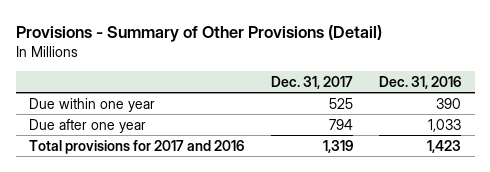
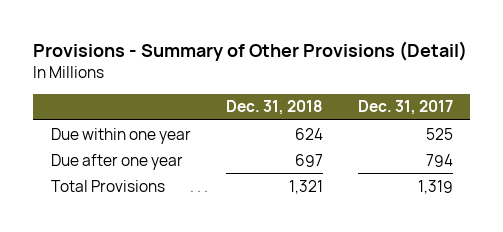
- | Dec. 31, 2017 | Dec. 31, 2016
+ | Dec. 31, 2018 | Dec. 31, 2017
- Total provisions for 2017 and 2016 | 1,319 | 1,423
+ Total Provisions | 1,321 | 1,319

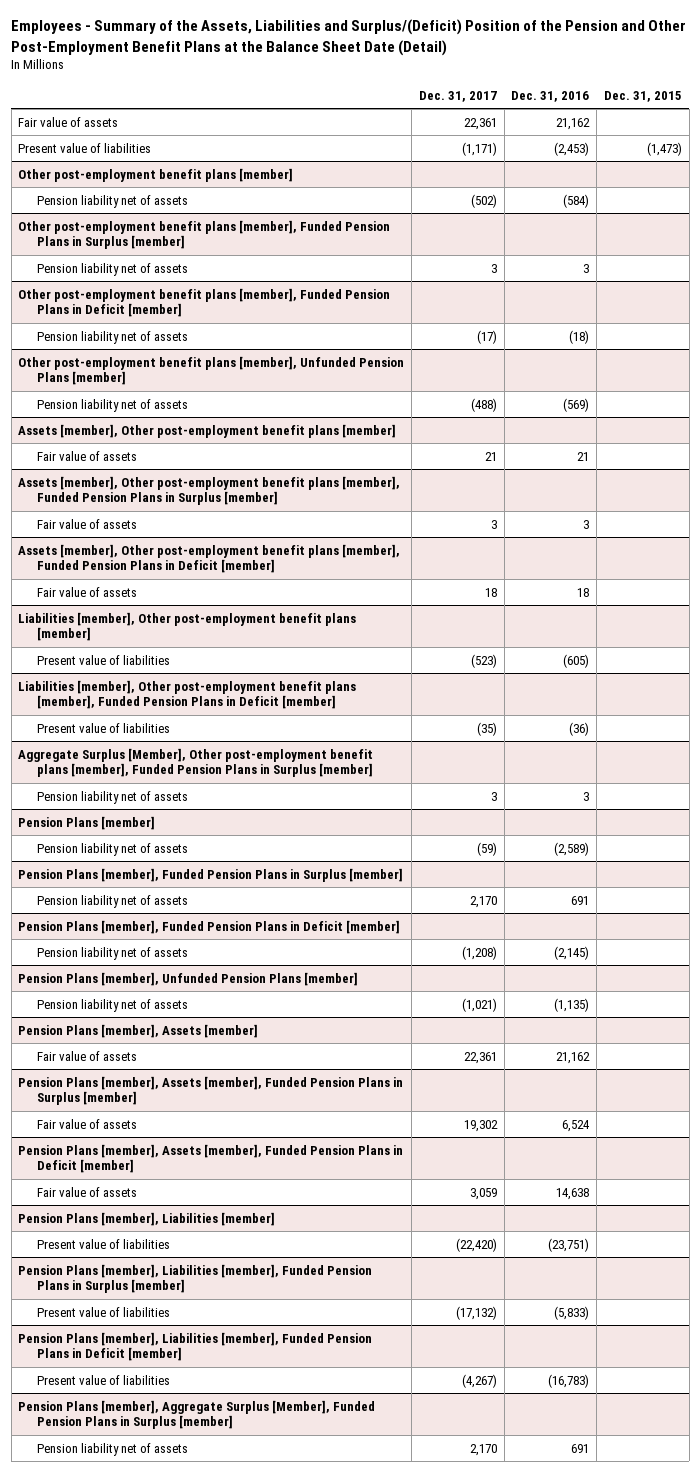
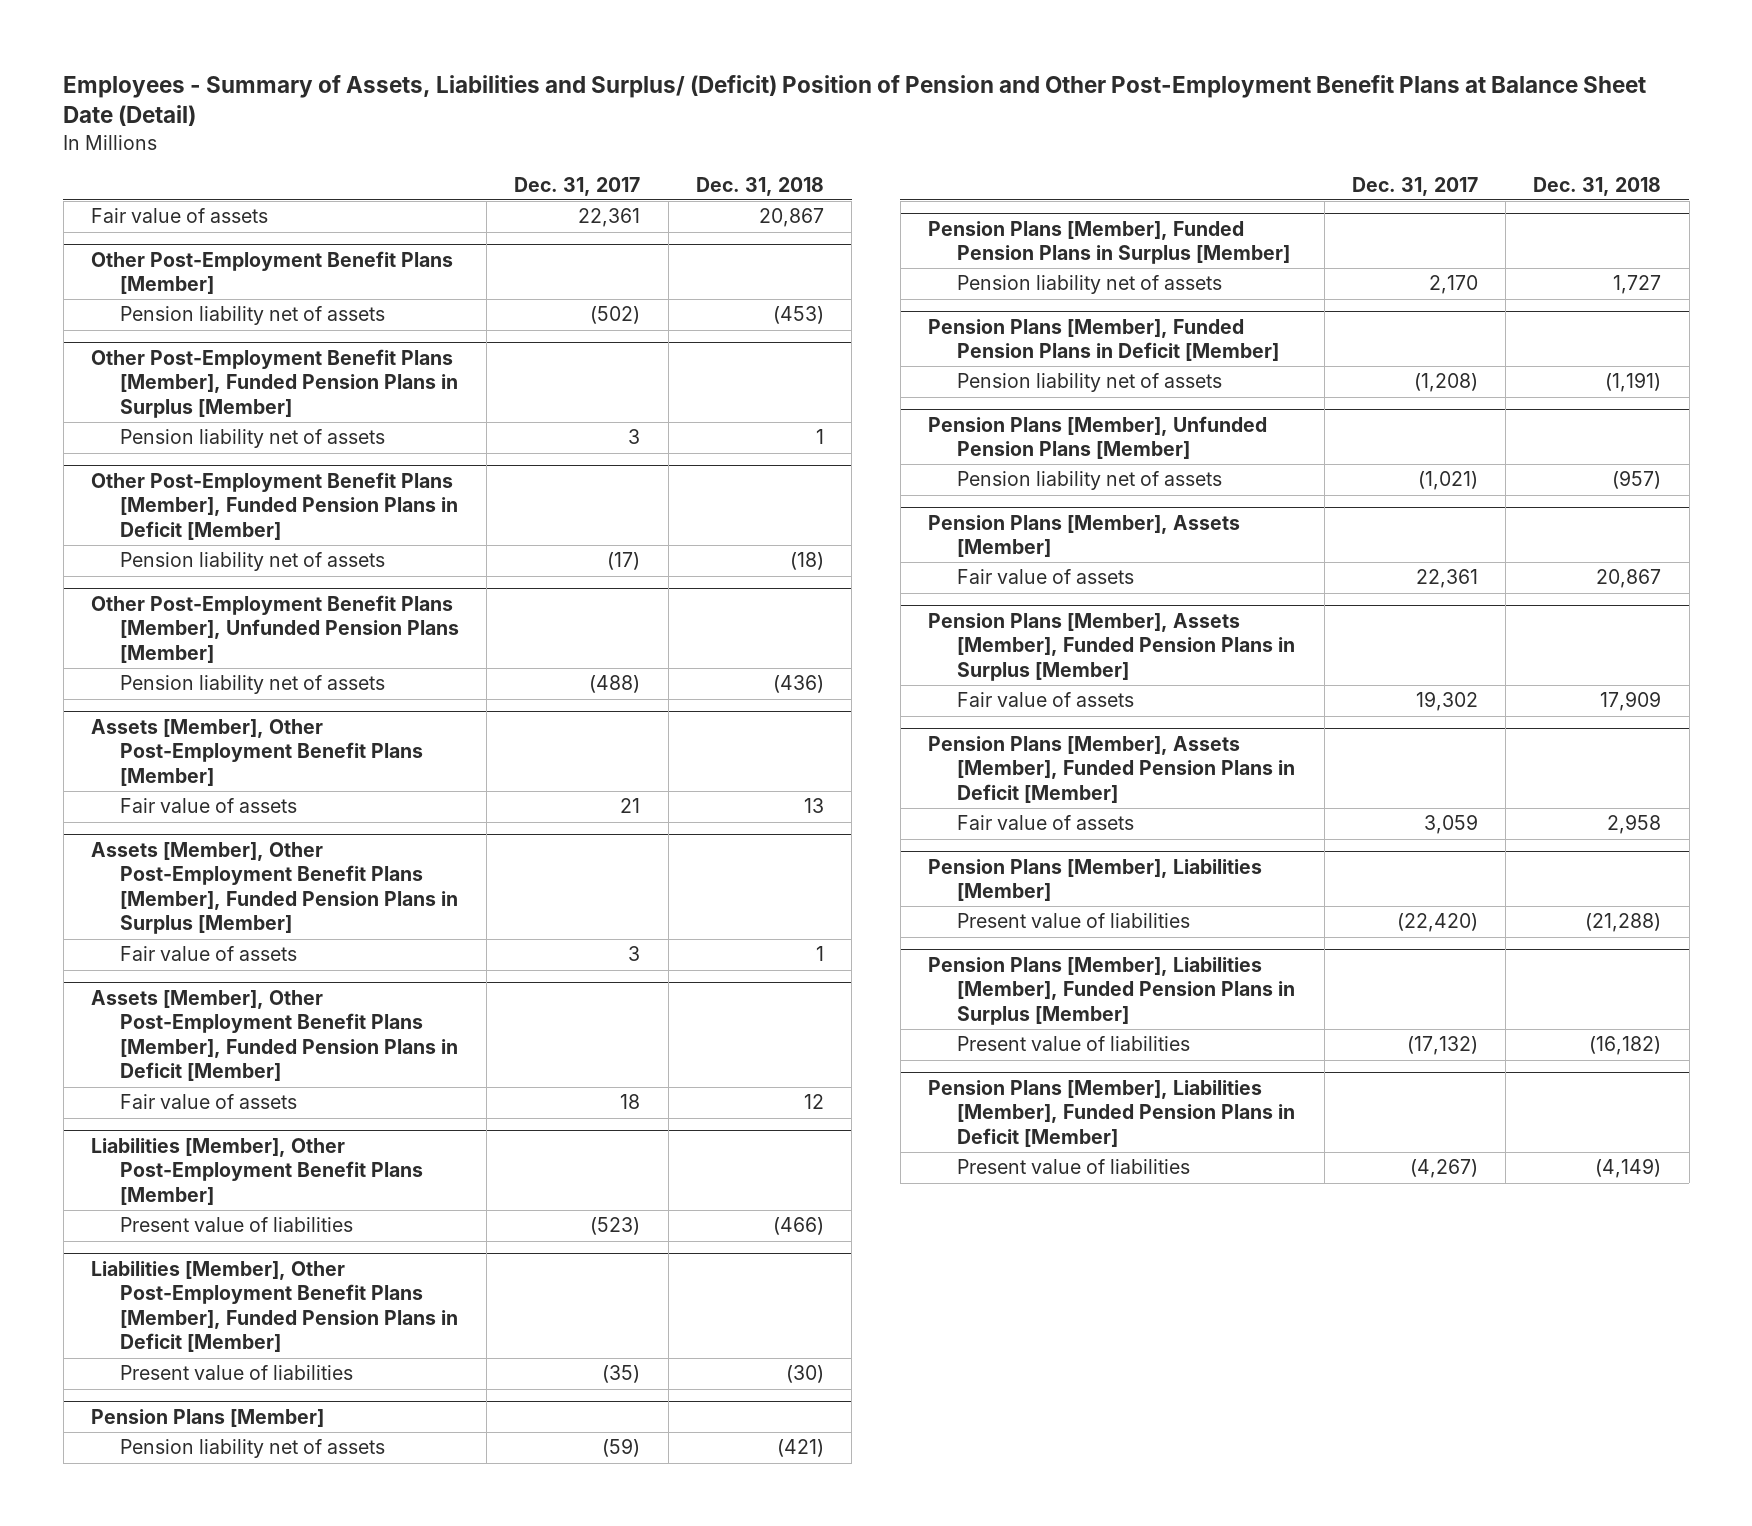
- Employees - Summary of the Assets, Liabilities and Surplus/(Deficit) Position of the Pension and Other Post-Employment Benefit Plans at the Balance Sheet Date (Detail)
+ Employees - Summary of Assets, Liabilities and Surplus/ (Deficit) Position of Pension and Other Post-Employment Benefit Plans at Balance Sheet Date (Detail)
- | Dec. 31, 2017 | Dec. 31, 2016 | Dec. 31, 2015
+ | Dec. 31, 2017 | Dec. 31, 2018
- Present value of liabilities | (1,171) | (2,453) | (1,473)
- Other post-employment benefit plans [member]
+ Other Post-Employment Benefit Plans [Member]
- Other post-employment benefit plans [member], Funded Pension Plans in Surplus [member]
+ Other Post-Employment Benefit Plans [Member], Funded Pension Plans in Surplus [Member]
- Other post-employment benefit plans [member], Funded Pension Plans in Deficit [member]
+ Other Post-Employment Benefit Plans [Member], Funded Pension Plans in Deficit [Member]
- Other post-employment benefit plans [member], Unfunded Pension Plans [member]
+ Other Post-Employment Benefit Plans [Member], Unfunded Pension Plans [Member]
- Assets [member], Other post-employment benefit plans [member]
+ Assets [Member], Other Post-Employment Benefit Plans [Member]
- Assets [member], Other post-employment benefit plans [member], Funded Pension Plans in Surplus [member]
+ Assets [Member], Other Post-Employment Benefit Plans [Member], Funded Pension Plans in Surplus [Member]
- Assets [member], Other post-employment benefit plans [member], Funded Pension Plans in Deficit [member]
+ Assets [Member], Other Post-Employment Benefit Plans [Member], Funded Pension Plans in Deficit [Member]
- Liabilities [member], Other post-employment benefit plans [member]
+ Liabilities [Member], Other Post-Employment Benefit Plans [Member]
- Liabilities [member], Other post-employment benefit plans [member], Funded Pension Plans in Deficit [member]
+ Liabilities [Member], Other Post-Employment Benefit Plans [Member], Funded Pension Plans in Deficit [Member]
- Aggregate Surplus [Member], Other post-employment benefit plans [member], Funded Pension Plans in Surplus [member]
- Pension liability net of assets | 3 | 3 |
- Pension Plans [member]
+ Pension Plans [Member]
- Pension Plans [member], Funded Pension Plans in Surplus [member]
+ Pension Plans [Member], Funded Pension Plans in Surplus [Member]
- Pension Plans [member], Funded Pension Plans in Deficit [member]
+ Pension Plans [Member], Funded Pension Plans in Deficit [Member]
- Pension Plans [member], Unfunded Pension Plans [member]
+ Pension Plans [Member], Unfunded Pension Plans [Member]
- Pension Plans [member], Assets [member]
+ Pension Plans [Member], Assets [Member]
- Pension Plans [member], Assets [member], Funded Pension Plans in Surplus [member]
+ Pension Plans [Member], Assets [Member], Funded Pension Plans in Surplus [Member]
- Pension Plans [member], Assets [member], Funded Pension Plans in Deficit [member]
+ Pension Plans [Member], Assets [Member], Funded Pension Plans in Deficit [Member]
- Pension Plans [member], Liabilities [member]
+ Pension Plans [Member], Liabilities [Member]
- Pension Plans [member], Liabilities [member], Funded Pension Plans in Surplus [member]
+ Pension Plans [Member], Liabilities [Member], Funded Pension Plans in Surplus [Member]
- Pension Plans [member], Liabilities [member], Funded Pension Plans in Deficit [member]
+ Pension Plans [Member], Liabilities [Member], Funded Pension Plans in Deficit [Member]
- Pension Plans [member], Aggregate Surplus [Member], Funded Pension Plans in Surplus [member]
- Pension liability net of assets | 2,170 | 691 |

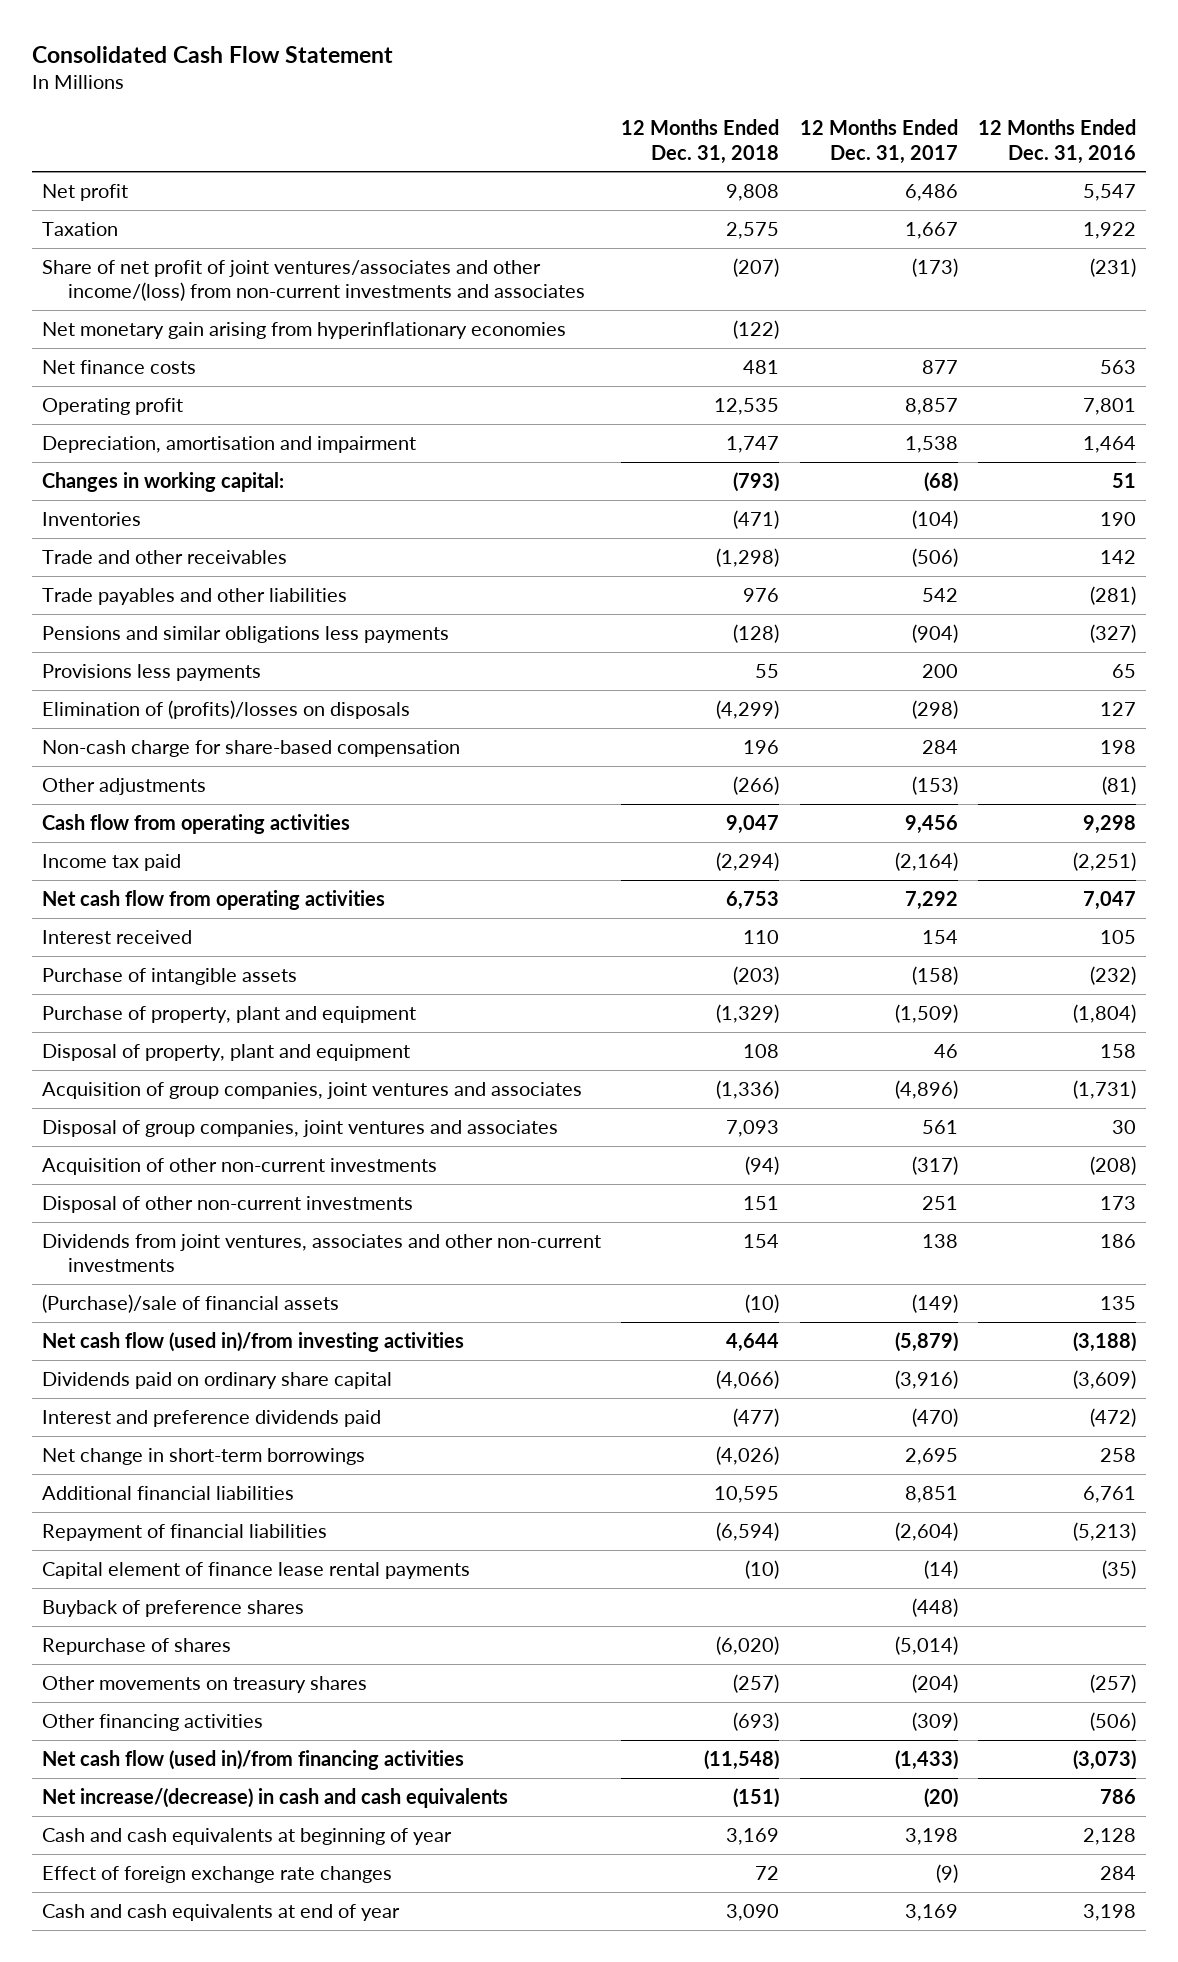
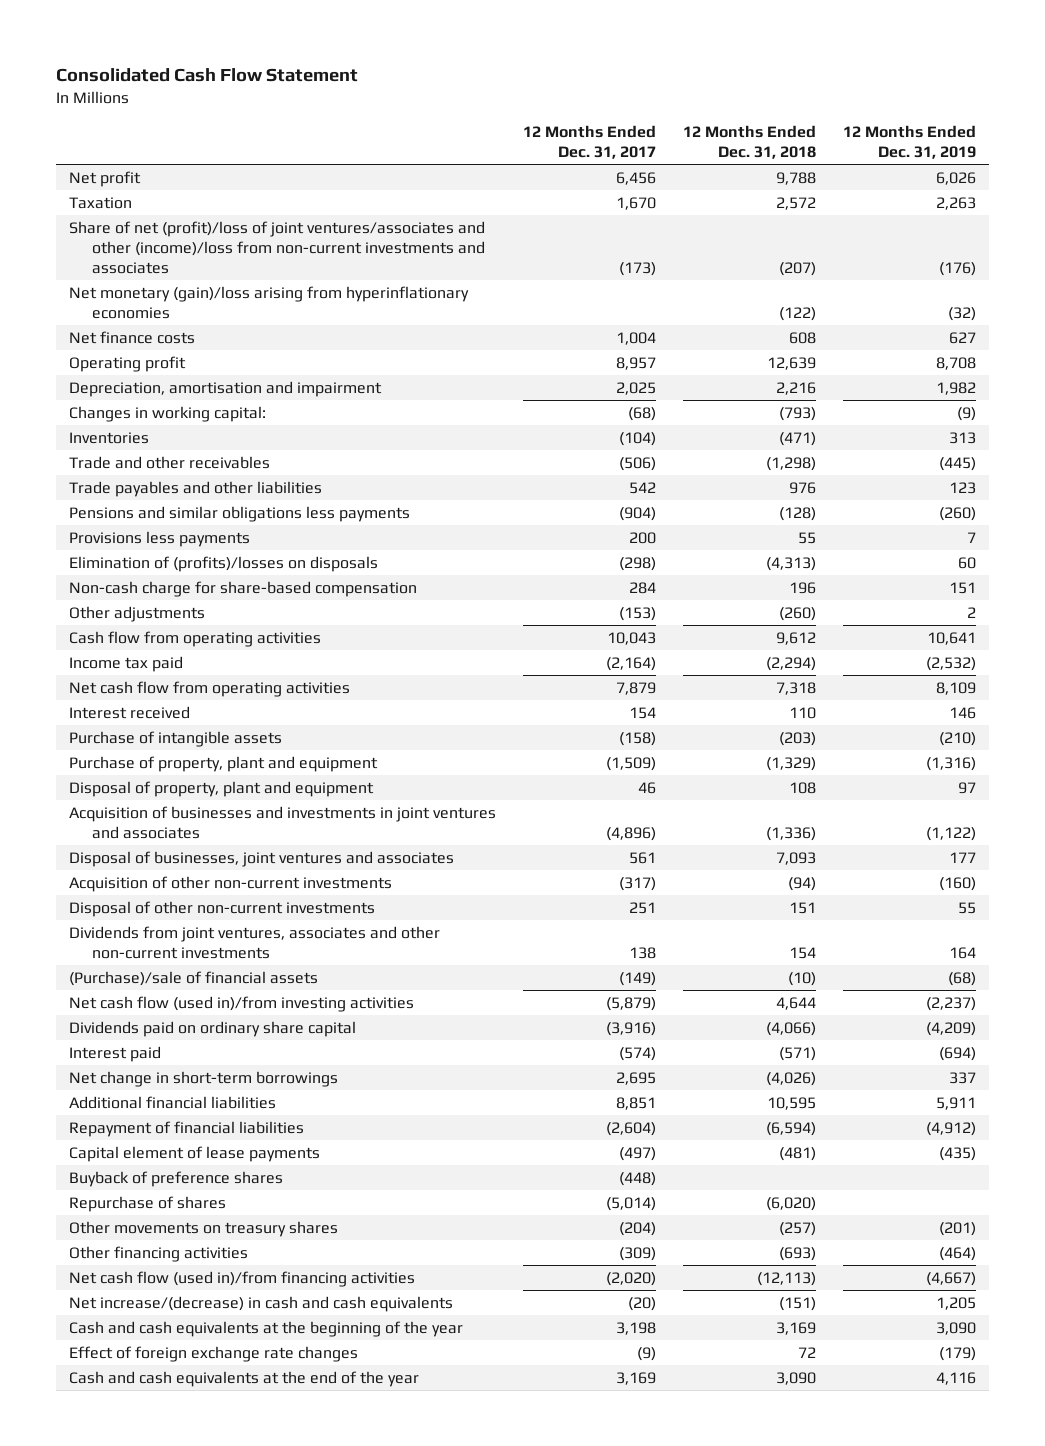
- | 12 Months Ended Dec. 31, 2018 | 12 Months Ended Dec. 31, 2017 | 12 Months Ended Dec. 31, 2016
+ | 12 Months Ended Dec. 31, 2017 | 12 Months Ended Dec. 31, 2018 | 12 Months Ended Dec. 31, 2019
- Net profit | 9,808 | 6,486 | 5,547
- Taxation | 2,575 | 1,667 | 1,922
- Share of net profit of joint ventures/associates and other income/(loss) from non-current investments and associates | (207) | (173) | (231)
- Net monetary gain arising from hyperinflationary economies | (122) | |
- Net finance costs | 481 | 877 | 563
- Operating profit | 12,535 | 8,857 | 7,801
- Depreciation, amortisation and impairment | 1,747 | 1,538 | 1,464
+ Net profit | 6,456 | 9,788 | 6,026
+ Taxation | 1,670 | 2,572 | 2,263
+ Share of net (profit)/loss of joint ventures/associates and other (income)/loss from non-current investments and associates | (173) | (207) | (176)
+ Net monetary (gain)/loss arising from hyperinflationary economies | | (122) | (32)
+ Net finance costs | 1,004 | 608 | 627
+ Operating profit | 8,957 | 12,639 | 8,708
+ Depreciation, amortisation and impairment | 2,025 | 2,216 | 1,982
- Elimination of (profits)/losses on disposals | (4,299) | (298) | 127
+ Elimination of (profits)/losses on disposals | (298) | (4,313) | 60
- Other adjustments | (266) | (153) | (81)
- Cash flow from operating activities | 9,047 | 9,456 | 9,298
+ Other adjustments | (153) | (260) | 2
+ Cash flow from operating activities | 10,043 | 9,612 | 10,641
- Net cash flow from operating activities | 6,753 | 7,292 | 7,047
+ Net cash flow from operating activities | 7,879 | 7,318 | 8,109
- Acquisition of group companies, joint ventures and associates | (1,336) | (4,896) | (1,731)
- Disposal of group companies, joint ventures and associates | 7,093 | 561 | 30
+ Acquisition of businesses and investments in joint ventures and associates | (4,896) | (1,336) | (1,122)
+ Disposal of businesses, joint ventures and associates | 561 | 7,093 | 177
- Interest and preference dividends paid | (477) | (470) | (472)
+ Interest paid | (574) | (571) | (694)
- Capital element of finance lease rental payments | (10) | (14) | (35)
+ Capital element of lease payments | (497) | (481) | (435)
- Net cash flow (used in)/from financing activities | (11,548) | (1,433) | (3,073)
+ Net cash flow (used in)/from financing activities | (2,020) | (12,113) | (4,667)
- Cash and cash equivalents at beginning of year | 3,169 | 3,198 | 2,128
+ Cash and cash equivalents at the beginning of the year | 3,198 | 3,169 | 3,090
- Cash and cash equivalents at end of year | 3,090 | 3,169 | 3,198
+ Cash and cash equivalents at the end of the year | 3,169 | 3,090 | 4,116

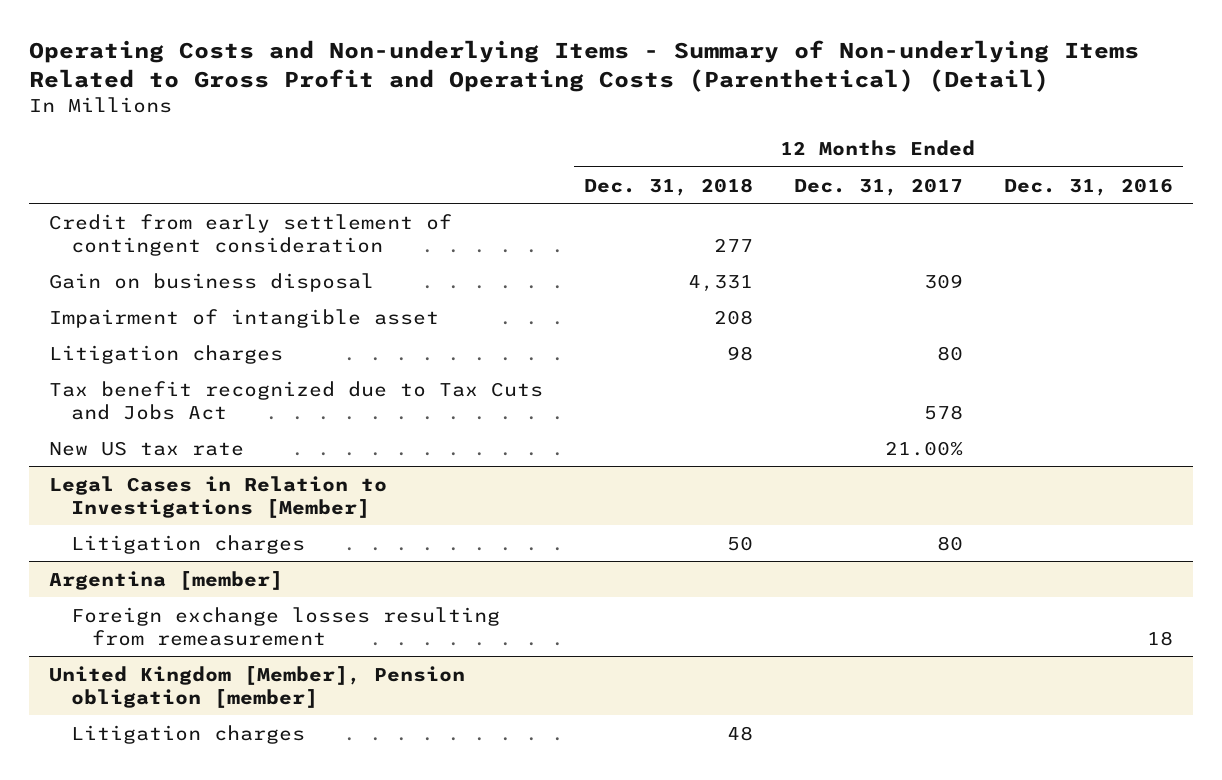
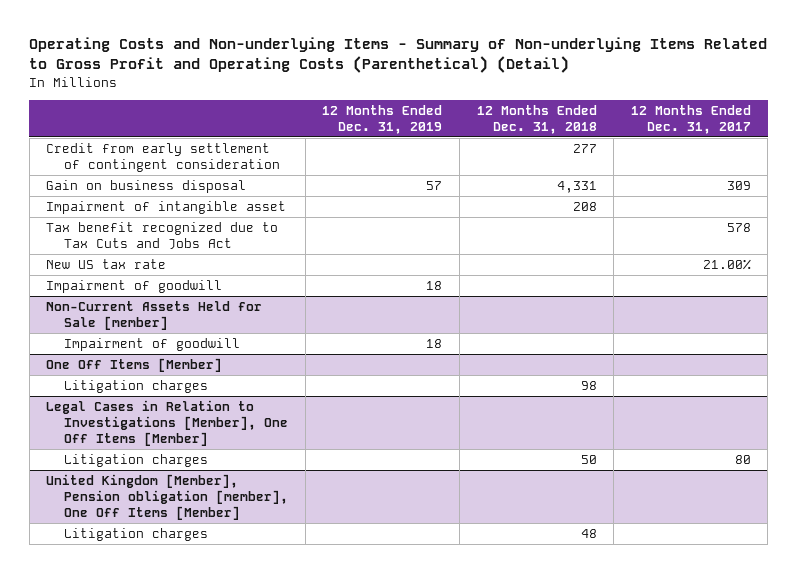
- | 12 Months Ended Dec. 31, 2018 | 12 Months Ended Dec. 31, 2017 | 12 Months Ended Dec. 31, 2016
+ | 12 Months Ended Dec. 31, 2019 | 12 Months Ended Dec. 31, 2018 | 12 Months Ended Dec. 31, 2017
- Litigation charges | 98 | 80 |
- Legal Cases in Relation to Investigations [Member]
+ Impairment of goodwill | 18 | |
+ Non-Current Assets Held for Sale [member]
+ Impairment of goodwill | 18 | |
+ One Off Items [Member]
+ Litigation charges | | 98 |
+ Legal Cases in Relation to Investigations [Member], One Off Items [Member]
- Argentina [member]
- Foreign exchange losses resulting from remeasurement | | | 18
- United Kingdom [Member], Pension obligation [member]
+ United Kingdom [Member], Pension obligation [member], One Off Items [Member]

